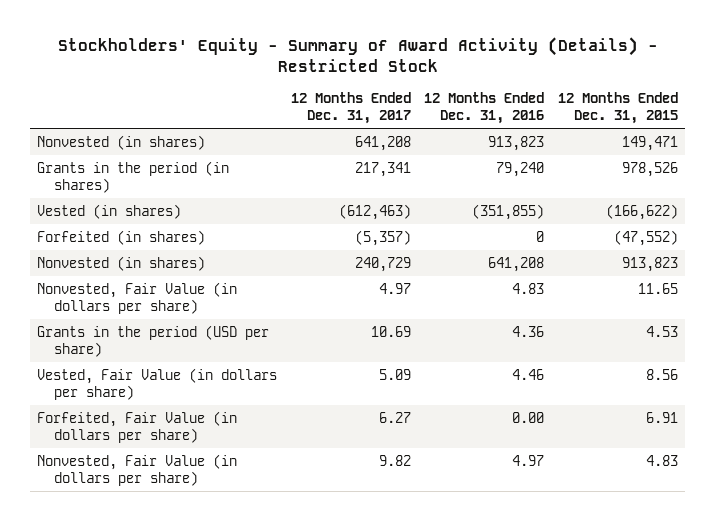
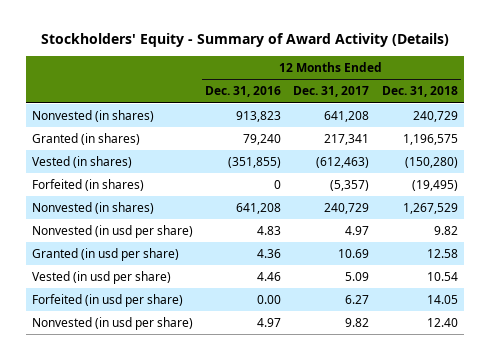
- Stockholders' Equity - Summary of Award Activity (Details) - Restricted Stock
+ Stockholders' Equity - Summary of Award Activity (Details)
- | 12 Months Ended Dec. 31, 2017 | 12 Months Ended Dec. 31, 2016 | 12 Months Ended Dec. 31, 2015
+ | 12 Months Ended Dec. 31, 2016 | 12 Months Ended Dec. 31, 2017 | 12 Months Ended Dec. 31, 2018
- Grants in the period (in shares) | 217,341 | 79,240 | 978,526
+ Granted (in shares) | 79,240 | 217,341 | 1,196,575
- Nonvested, Fair Value (in dollars per share) | 4.97 | 4.83 | 11.65
- Grants in the period (USD per share) | 10.69 | 4.36 | 4.53
- Vested, Fair Value (in dollars per share) | 5.09 | 4.46 | 8.56
- Forfeited, Fair Value (in dollars per share) | 6.27 | 0.00 | 6.91
- Nonvested, Fair Value (in dollars per share) | 9.82 | 4.97 | 4.83
+ Nonvested (in usd per share) | 4.83 | 4.97 | 9.82
+ Granted (in usd per share) | 4.36 | 10.69 | 12.58
+ Vested (in usd per share) | 4.46 | 5.09 | 10.54
+ Forfeited (in usd per share) | 0.00 | 6.27 | 14.05
+ Nonvested (in usd per share) | 4.97 | 9.82 | 12.40

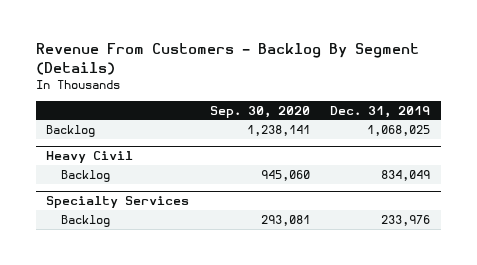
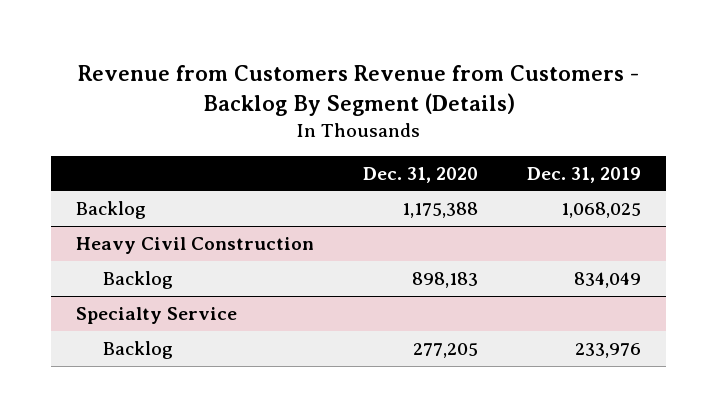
- Revenue From Customers - Backlog By Segment (Details)
+ Revenue from Customers Revenue from Customers - Backlog By Segment (Details)
- | Sep. 30, 2020 | Dec. 31, 2019
+ | Dec. 31, 2020 | Dec. 31, 2019
- Heavy Civil
+ Heavy Civil Construction
- Specialty Services
+ Specialty Service

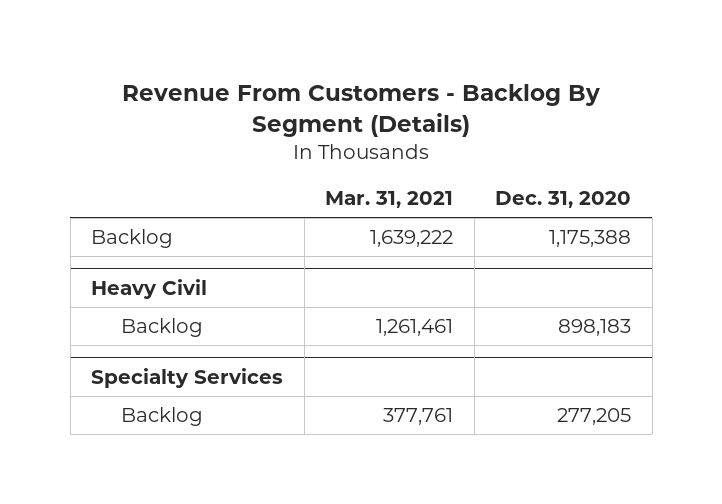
- Revenue from Customers Revenue from Customers - Backlog By Segment (Details)
+ Revenue From Customers - Backlog By Segment (Details)
- | Dec. 31, 2020 | Dec. 31, 2019
+ | Mar. 31, 2021 | Dec. 31, 2020
- Heavy Civil Construction
+ Heavy Civil
- Specialty Service
+ Specialty Services

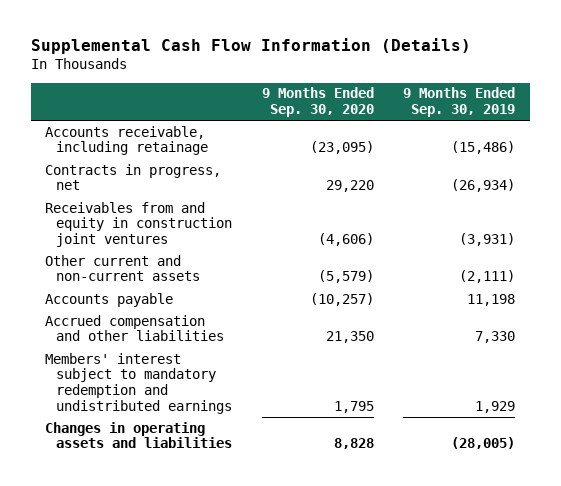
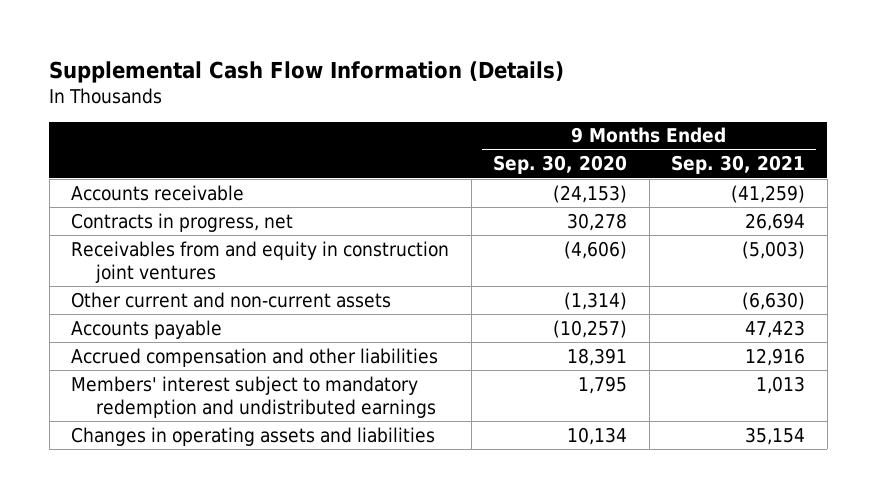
- | 9 Months Ended Sep. 30, 2020 | 9 Months Ended Sep. 30, 2019
+ | 9 Months Ended Sep. 30, 2020 | 9 Months Ended Sep. 30, 2021
- Accounts receivable, including retainage | (23,095) | (15,486)
- Contracts in progress, net | 29,220 | (26,934)
+ Accounts receivable | (24,153) | (41,259)
+ Contracts in progress, net | 30,278 | 26,694
- Other current and non-current assets | (5,579) | (2,111)
+ Other current and non-current assets | (1,314) | (6,630)
- Accrued compensation and other liabilities | 21,350 | 7,330
+ Accrued compensation and other liabilities | 18,391 | 12,916
- Changes in operating assets and liabilities | 8,828 | (28,005)
+ Changes in operating assets and liabilities | 10,134 | 35,154

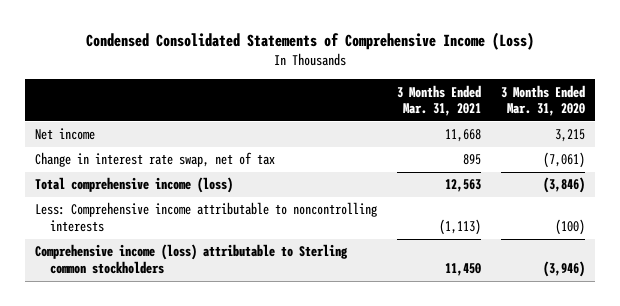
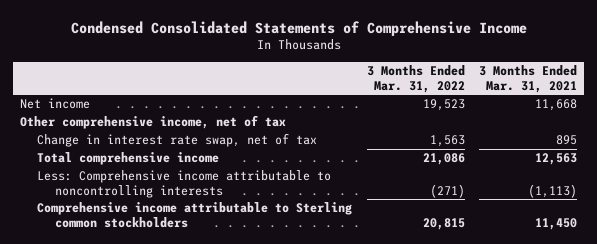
- Condensed Consolidated Statements of Comprehensive Income (Loss)
+ Condensed Consolidated Statements of Comprehensive Income
- | 3 Months Ended Mar. 31, 2021 | 3 Months Ended Mar. 31, 2020
+ | 3 Months Ended Mar. 31, 2022 | 3 Months Ended Mar. 31, 2021
+ Other comprehensive income, net of tax
- Total comprehensive income (loss) | 12,563 | (3,846)
+ Total comprehensive income | 21,086 | 12,563
- Comprehensive income (loss) attributable to Sterling common stockholders | 11,450 | (3,946)
+ Comprehensive income attributable to Sterling common stockholders | 20,815 | 11,450

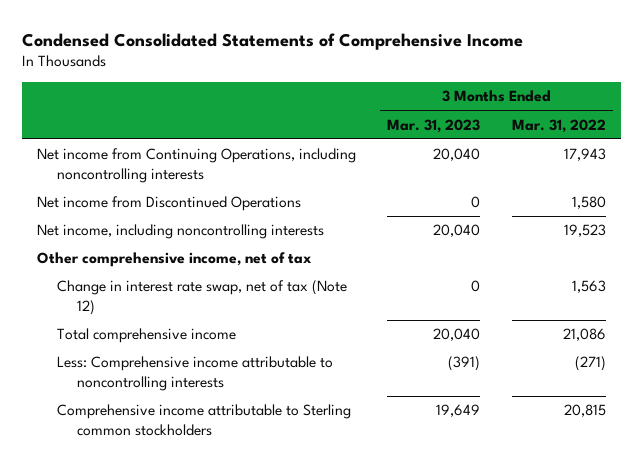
- | 3 Months Ended Mar. 31, 2022 | 3 Months Ended Mar. 31, 2021
+ | 3 Months Ended Mar. 31, 2023 | 3 Months Ended Mar. 31, 2022
- Net income | 19,523 | 11,668
+ Net income from Continuing Operations, including noncontrolling interests | 20,040 | 17,943
+ Net income from Discontinued Operations | 0 | 1,580
+ Net income, including noncontrolling interests | 20,040 | 19,523
- Change in interest rate swap, net of tax | 1,563 | 895
+ Change in interest rate swap, net of tax (Note 12) | 0 | 1,563

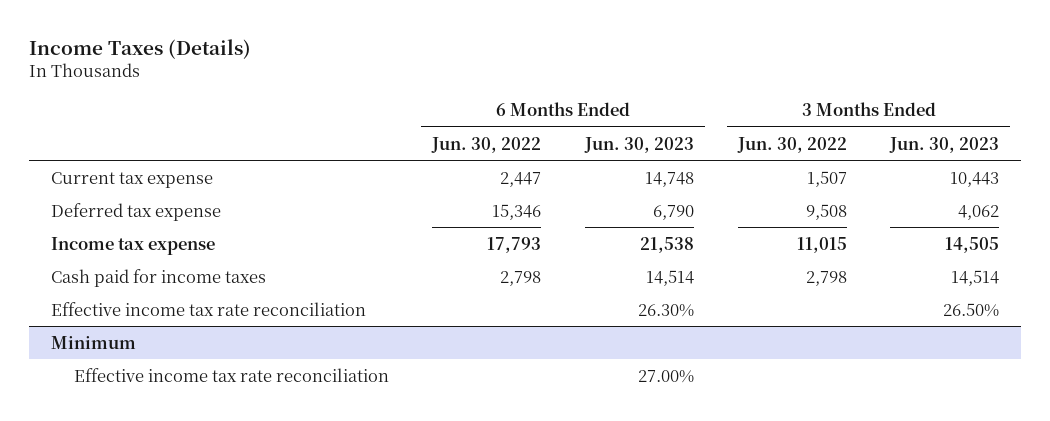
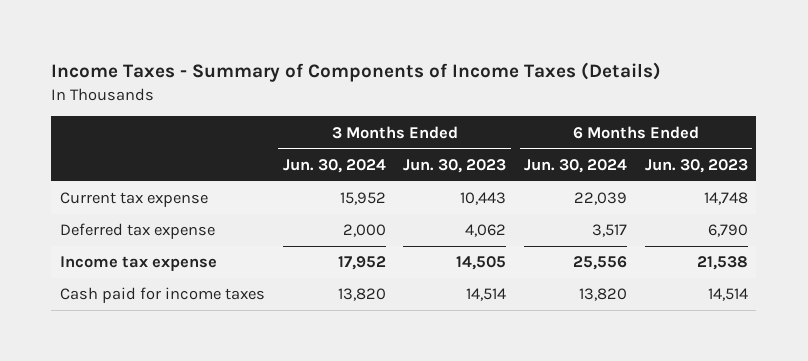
- Income Taxes (Details)
+ Income Taxes - Summary of Components of Income Taxes (Details)
- | 6 Months Ended Jun. 30, 2022 | 6 Months Ended Jun. 30, 2023 | 3 Months Ended Jun. 30, 2022 | 3 Months Ended Jun. 30, 2023
+ | 3 Months Ended Jun. 30, 2024 | 3 Months Ended Jun. 30, 2023 | 6 Months Ended Jun. 30, 2024 | 6 Months Ended Jun. 30, 2023
- Effective income tax rate reconciliation | | 26.30% | | 26.50%
- Minimum
- Effective income tax rate reconciliation | | 27.00% | |

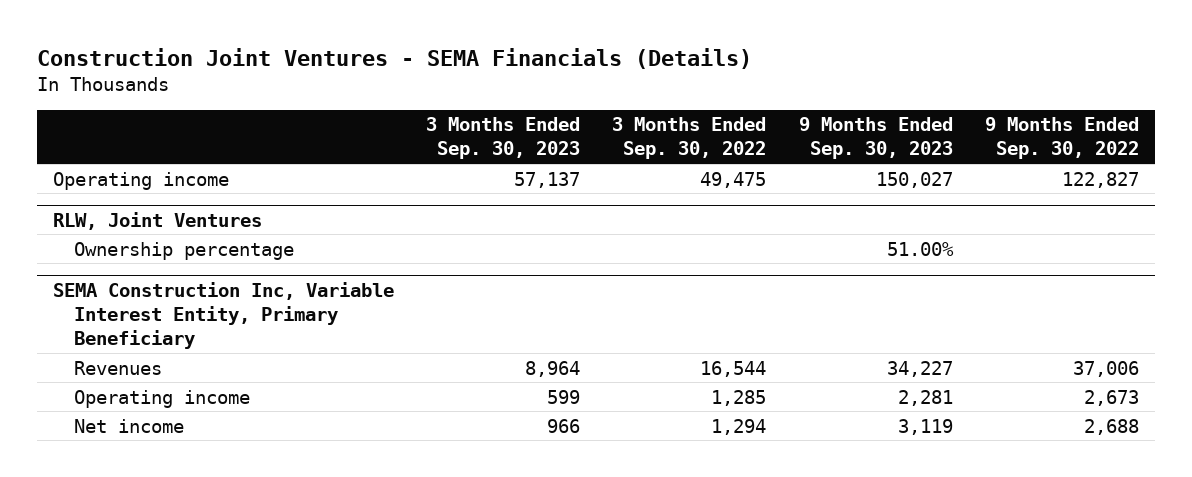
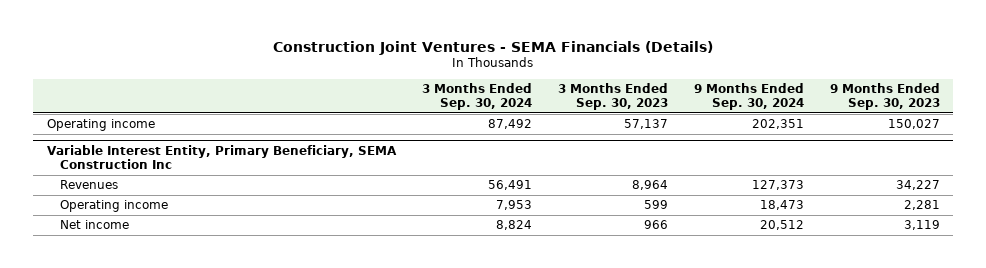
- | 3 Months Ended Sep. 30, 2023 | 3 Months Ended Sep. 30, 2022 | 9 Months Ended Sep. 30, 2023 | 9 Months Ended Sep. 30, 2022
+ | 3 Months Ended Sep. 30, 2024 | 3 Months Ended Sep. 30, 2023 | 9 Months Ended Sep. 30, 2024 | 9 Months Ended Sep. 30, 2023
- RLW, Joint Ventures
- Ownership percentage | | | 51.00% |
- SEMA Construction Inc, Variable Interest Entity, Primary Beneficiary
+ Variable Interest Entity, Primary Beneficiary, SEMA Construction Inc

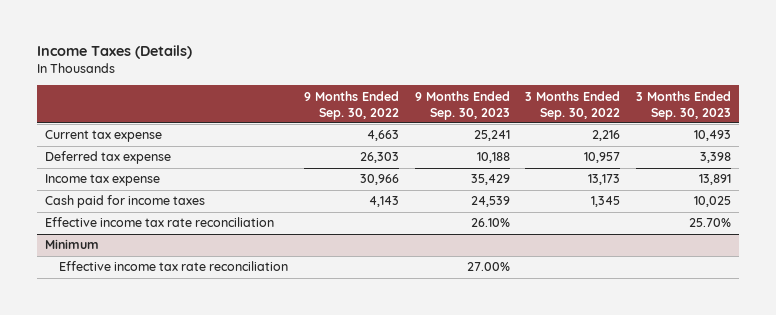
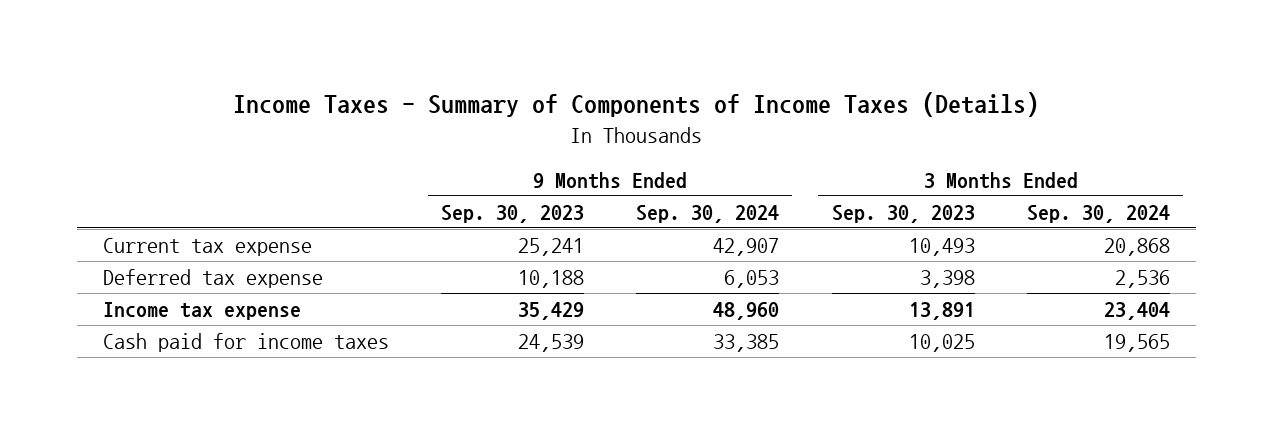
- Income Taxes (Details)
+ Income Taxes - Summary of Components of Income Taxes (Details)
- | 9 Months Ended Sep. 30, 2022 | 9 Months Ended Sep. 30, 2023 | 3 Months Ended Sep. 30, 2022 | 3 Months Ended Sep. 30, 2023
+ | 9 Months Ended Sep. 30, 2023 | 9 Months Ended Sep. 30, 2024 | 3 Months Ended Sep. 30, 2023 | 3 Months Ended Sep. 30, 2024
- Effective income tax rate reconciliation | | 26.10% | | 25.70%
- Minimum
- Effective income tax rate reconciliation | | 27.00% | |

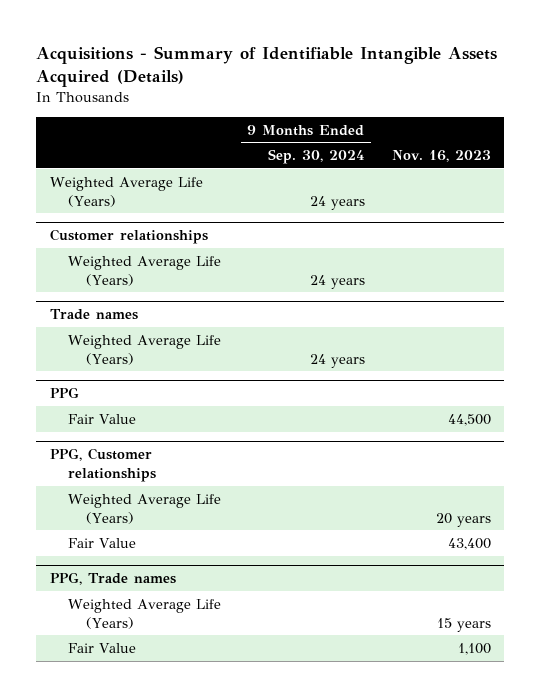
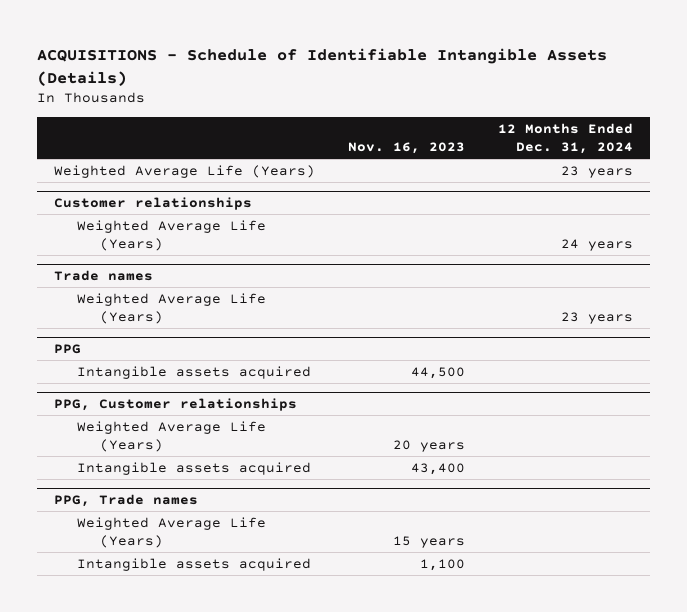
- Acquisitions - Summary of Identifiable Intangible Assets Acquired (Details)
+ ACQUISITIONS - Schedule of Identifiable Intangible Assets (Details)
- | 9 Months Ended Sep. 30, 2024 | Nov. 16, 2023
+ | Nov. 16, 2023 | 12 Months Ended Dec. 31, 2024
@ PPG
- Fair Value | | 44,500
+ Intangible assets acquired | 44,500 |
@ PPG, Customer relationships
- Fair Value | | 43,400
+ Intangible assets acquired | 43,400 |
@ PPG, Trade names
- Fair Value | | 1,100
+ Intangible assets acquired | 1,100 |

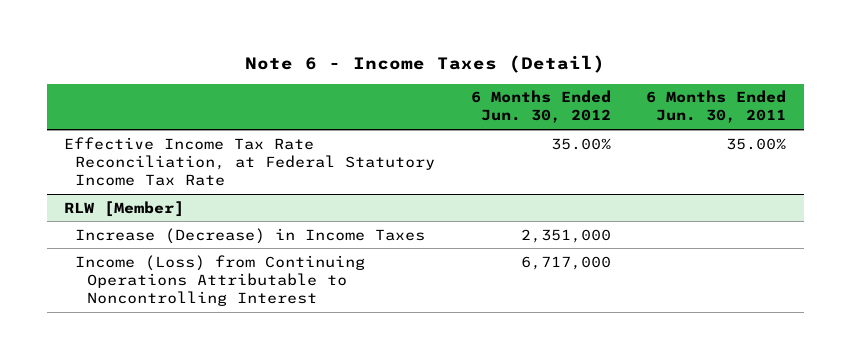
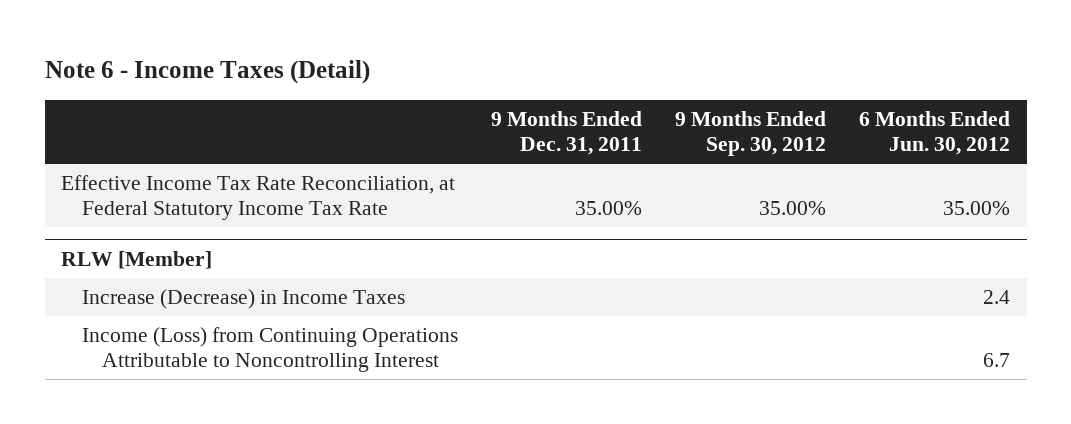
- | 6 Months Ended Jun. 30, 2012 | 6 Months Ended Jun. 30, 2011
+ | 9 Months Ended Dec. 31, 2011 | 9 Months Ended Sep. 30, 2012 | 6 Months Ended Jun. 30, 2012
@ RLW [Member]
- Increase (Decrease) in Income Taxes | 2,351,000 |
- Income (Loss) from Continuing Operations Attributable to Noncontrolling Interest | 6,717,000 |
+ Increase (Decrease) in Income Taxes | | | 2.4
+ Income (Loss) from Continuing Operations Attributable to Noncontrolling Interest | | | 6.7

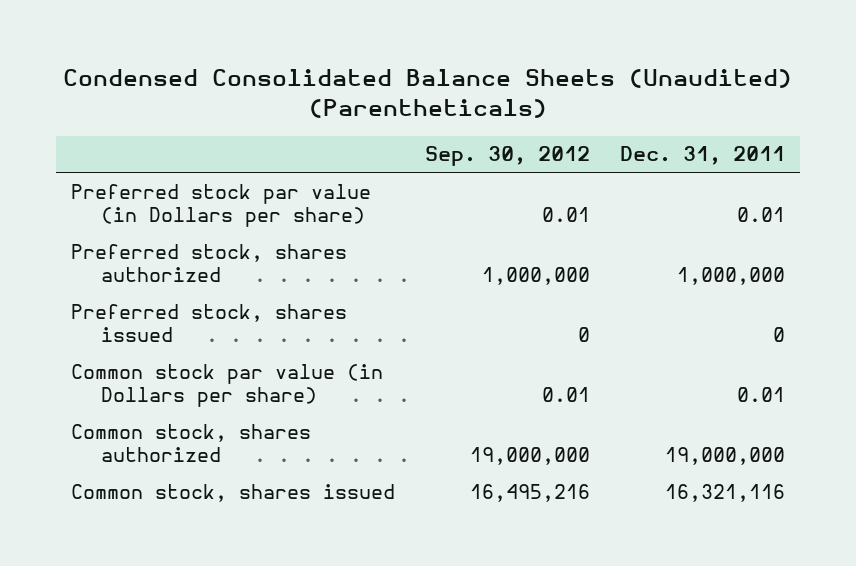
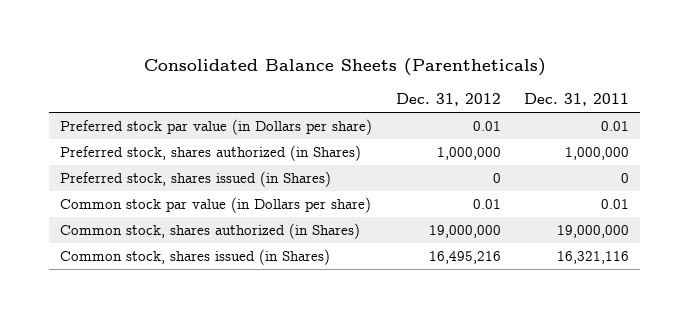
- Condensed Consolidated Balance Sheets (Unaudited) (Parentheticals)
+ Consolidated Balance Sheets (Parentheticals)
- | Sep. 30, 2012 | Dec. 31, 2011
+ | Dec. 31, 2012 | Dec. 31, 2011
- Preferred stock, shares authorized | 1,000,000 | 1,000,000
- Preferred stock, shares issued | 0 | 0
+ Preferred stock, shares authorized (in Shares) | 1,000,000 | 1,000,000
+ Preferred stock, shares issued (in Shares) | 0 | 0
- Common stock, shares authorized | 19,000,000 | 19,000,000
- Common stock, shares issued | 16,495,216 | 16,321,116
+ Common stock, shares authorized (in Shares) | 19,000,000 | 19,000,000
+ Common stock, shares issued (in Shares) | 16,495,216 | 16,321,116

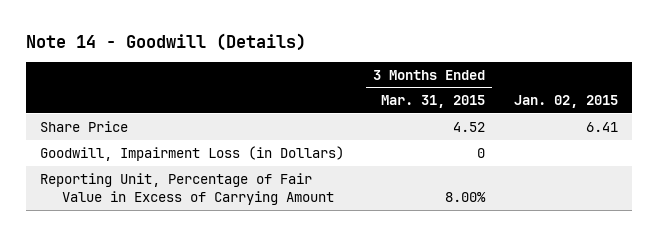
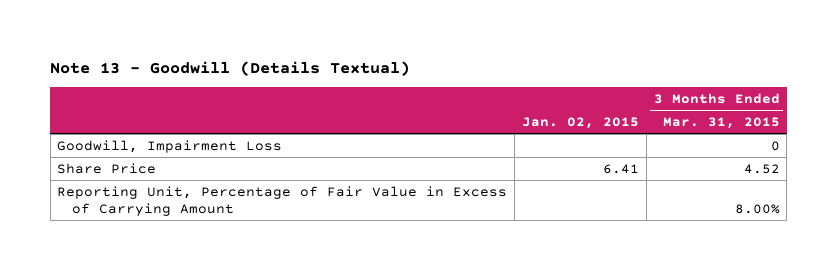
- Note 14 - Goodwill (Details)
+ Note 13 - Goodwill (Details Textual)
- | 3 Months Ended Mar. 31, 2015 | Jan. 02, 2015
+ | Jan. 02, 2015 | 3 Months Ended Mar. 31, 2015
+ Goodwill, Impairment Loss | | 0
- Goodwill, Impairment Loss (in Dollars) | 0 |

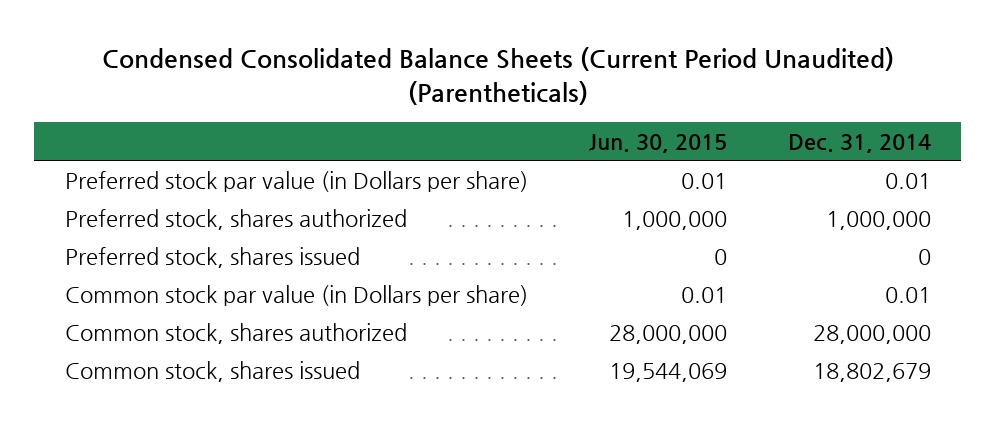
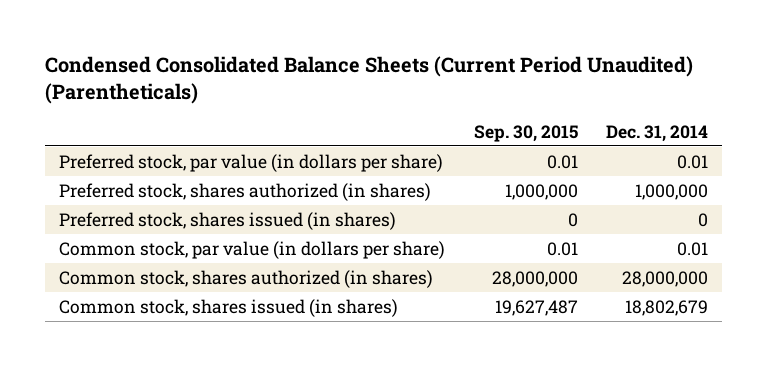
- | Jun. 30, 2015 | Dec. 31, 2014
+ | Sep. 30, 2015 | Dec. 31, 2014
- Preferred stock par value (in Dollars per share) | 0.01 | 0.01
- Preferred stock, shares authorized | 1,000,000 | 1,000,000
- Preferred stock, shares issued | 0 | 0
- Common stock par value (in Dollars per share) | 0.01 | 0.01
- Common stock, shares authorized | 28,000,000 | 28,000,000
- Common stock, shares issued | 19,544,069 | 18,802,679
+ Preferred stock, par value (in dollars per share) | 0.01 | 0.01
+ Preferred stock, shares authorized (in shares) | 1,000,000 | 1,000,000
+ Preferred stock, shares issued (in shares) | 0 | 0
+ Common stock, par value (in dollars per share) | 0.01 | 0.01
+ Common stock, shares authorized (in shares) | 28,000,000 | 28,000,000
+ Common stock, shares issued (in shares) | 19,627,487 | 18,802,679

